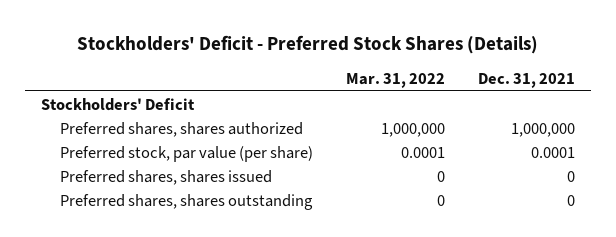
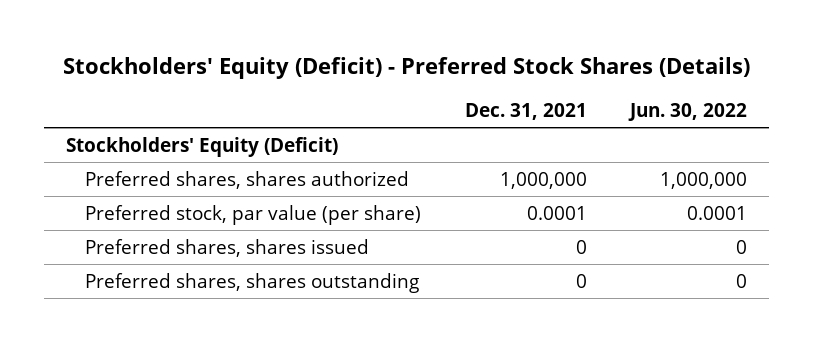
- Stockholders' Deficit - Preferred Stock Shares (Details)
+ Stockholders' Equity (Deficit) - Preferred Stock Shares (Details)
- | Mar. 31, 2022 | Dec. 31, 2021
+ | Dec. 31, 2021 | Jun. 30, 2022
- Stockholders' Deficit
+ Stockholders' Equity (Deficit)

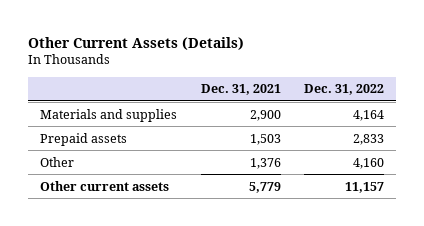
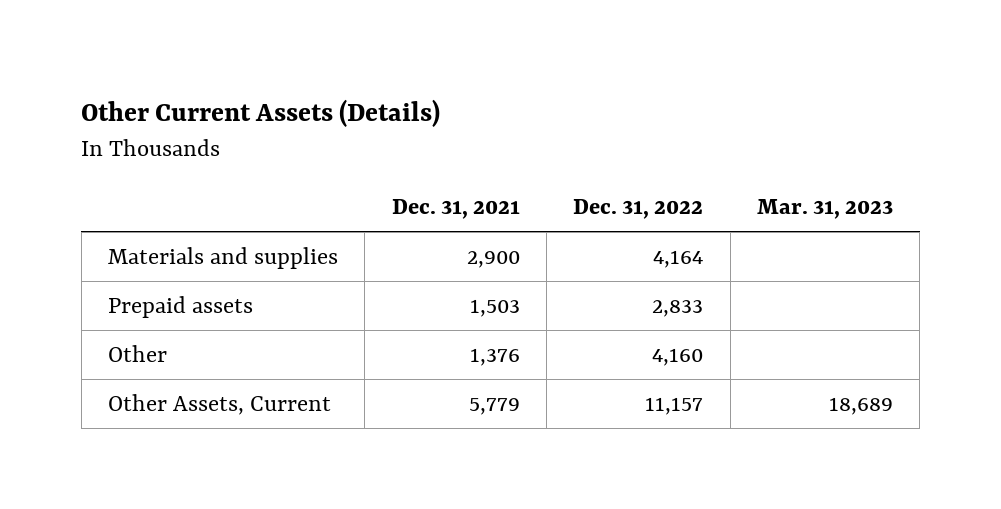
- | Dec. 31, 2021 | Dec. 31, 2022
+ | Dec. 31, 2021 | Dec. 31, 2022 | Mar. 31, 2023
- Other current assets | 5,779 | 11,157
+ Other Assets, Current | 5,779 | 11,157 | 18,689

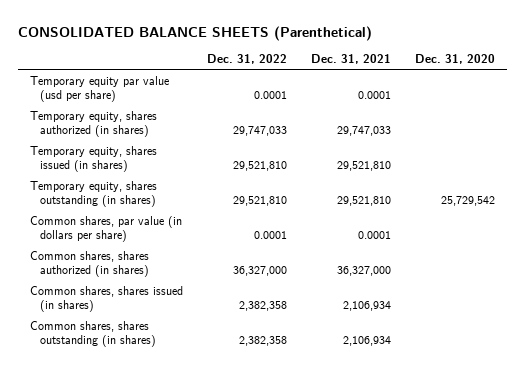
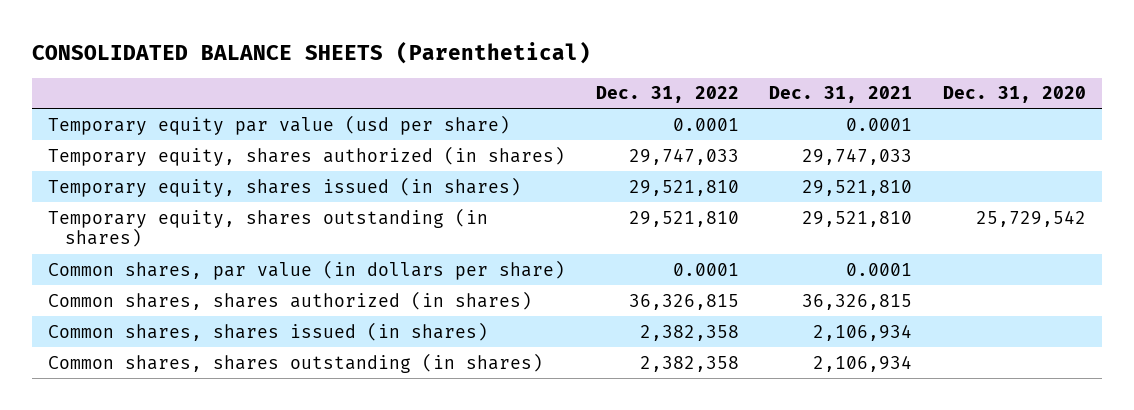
- Common shares, shares authorized (in shares) | 36,327,000 | 36,327,000 |
+ Common shares, shares authorized (in shares) | 36,326,815 | 36,326,815 |

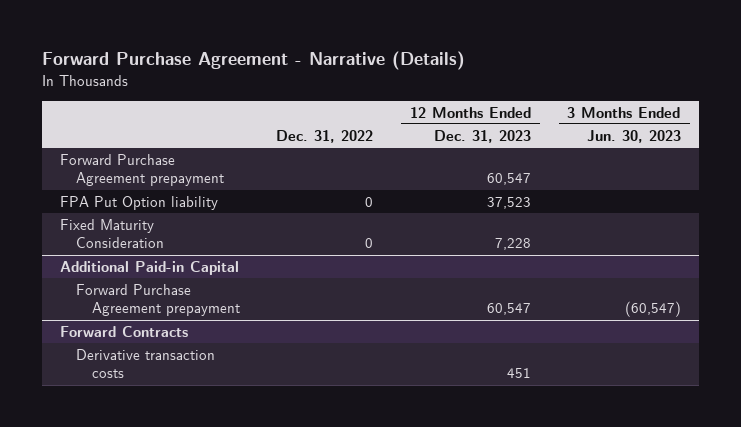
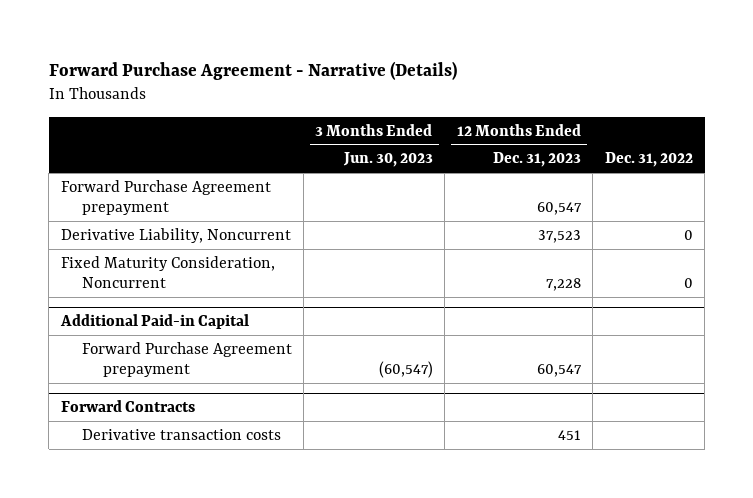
- | Dec. 31, 2022 | 12 Months Ended Dec. 31, 2023 | 3 Months Ended Jun. 30, 2023
+ | 3 Months Ended Jun. 30, 2023 | 12 Months Ended Dec. 31, 2023 | Dec. 31, 2022
- FPA Put Option liability | 0 | 37,523 |
- Fixed Maturity Consideration | 0 | 7,228 |
+ Derivative Liability, Noncurrent | | 37,523 | 0
+ Fixed Maturity Consideration, Noncurrent | | 7,228 | 0

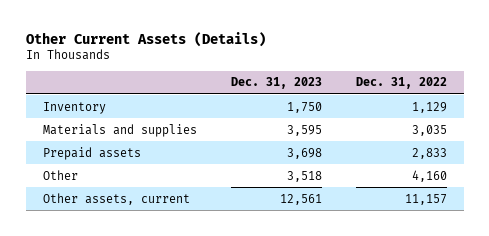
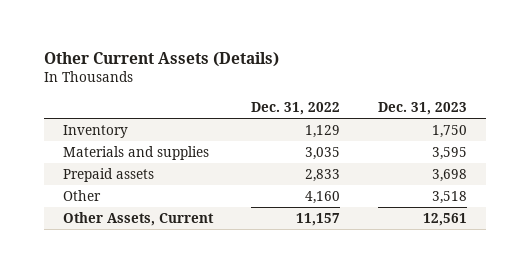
- | Dec. 31, 2023 | Dec. 31, 2022
+ | Dec. 31, 2022 | Dec. 31, 2023
- Other assets, current | 12,561 | 11,157
+ Other Assets, Current | 11,157 | 12,561

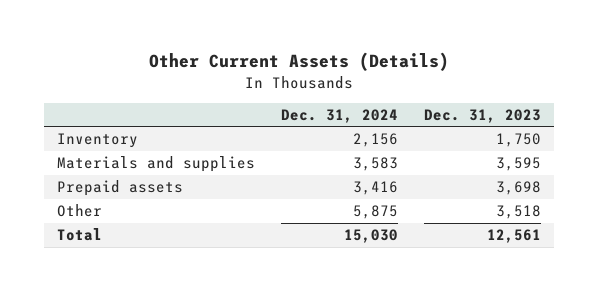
- | Dec. 31, 2022 | Dec. 31, 2023
+ | Dec. 31, 2024 | Dec. 31, 2023
- Other Assets, Current | 11,157 | 12,561
+ Total | 15,030 | 12,561

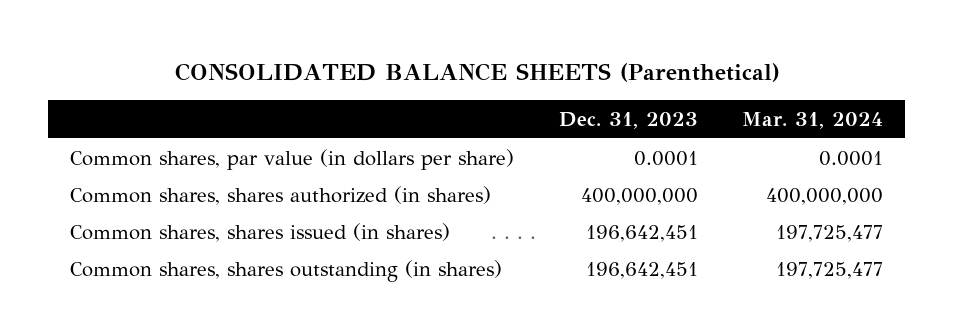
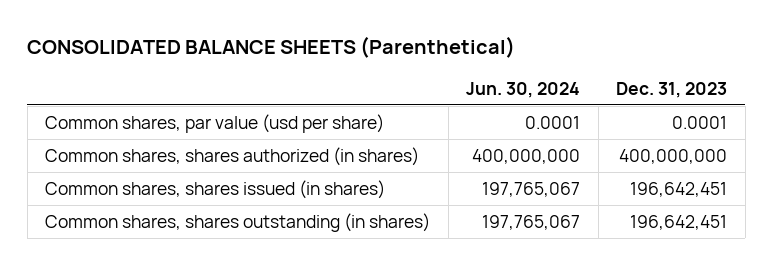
- | Dec. 31, 2023 | Mar. 31, 2024
+ | Jun. 30, 2024 | Dec. 31, 2023
- Common shares, par value (in dollars per share) | 0.0001 | 0.0001
+ Common shares, par value (usd per share) | 0.0001 | 0.0001

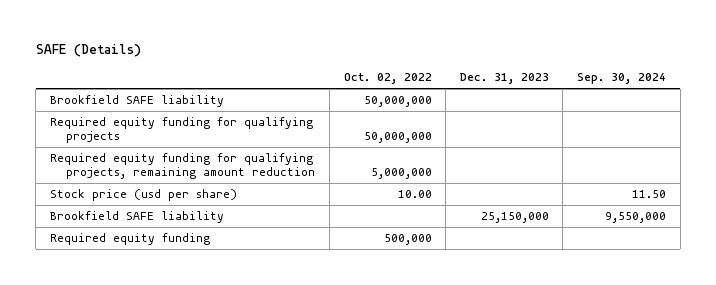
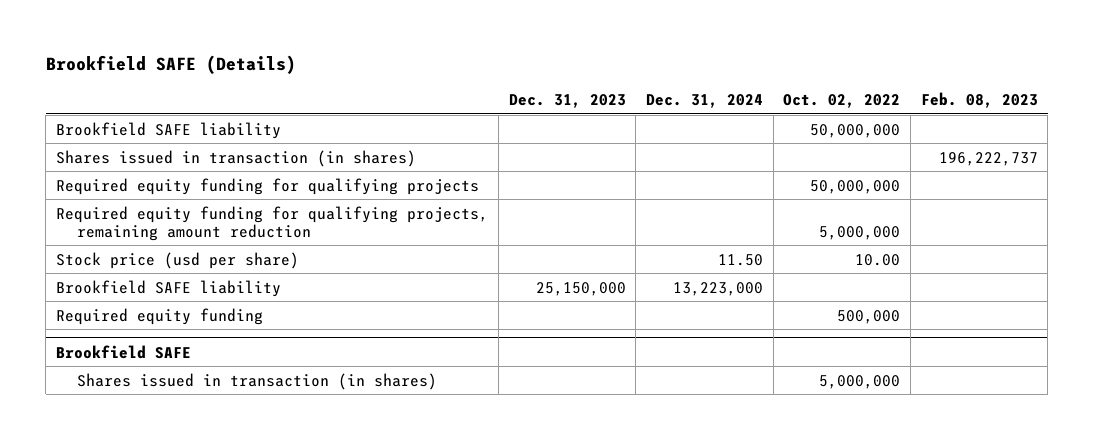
- SAFE (Details)
+ Brookfield SAFE (Details)
- | Oct. 02, 2022 | Dec. 31, 2023 | Sep. 30, 2024
+ | Dec. 31, 2023 | Dec. 31, 2024 | Oct. 02, 2022 | Feb. 08, 2023
+ Shares issued in transaction (in shares) | | | | 196,222,737
+ Brookfield SAFE
+ Shares issued in transaction (in shares) | | | 5,000,000 |

